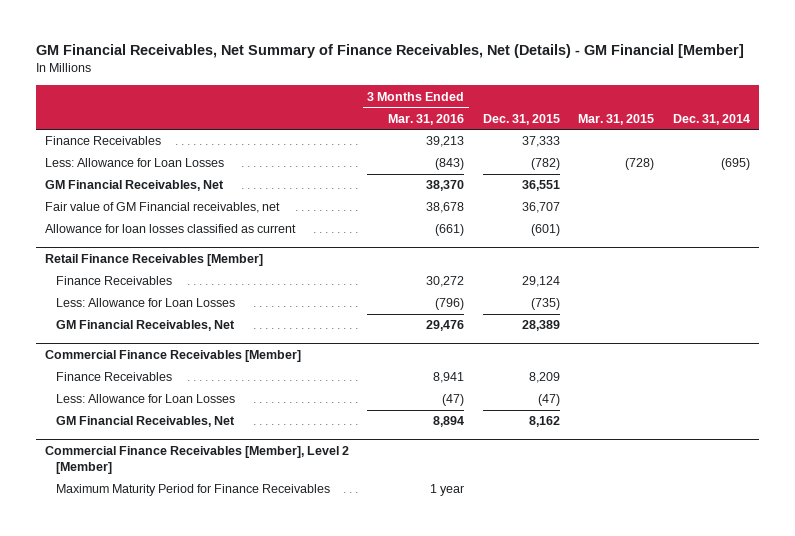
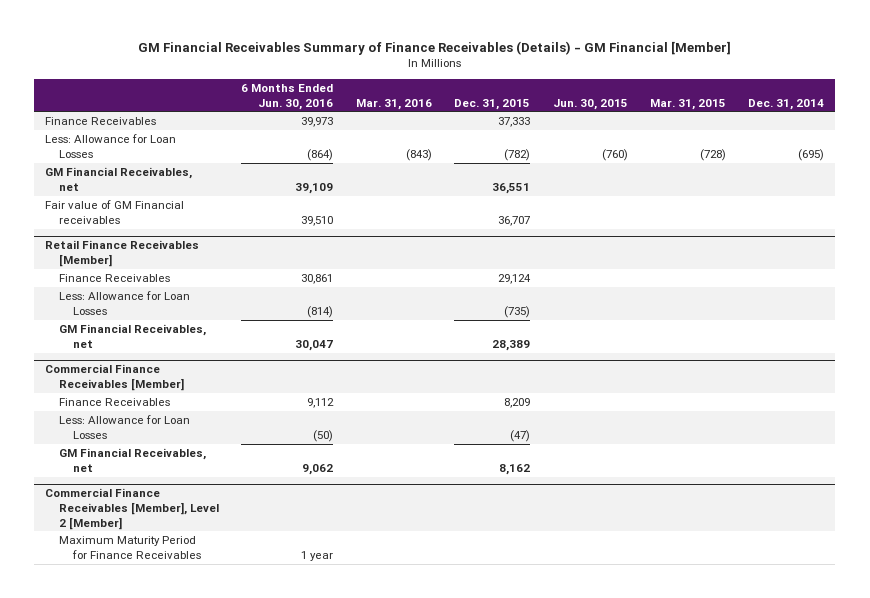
- GM Financial Receivables, Net Summary of Finance Receivables, Net (Details) - GM Financial [Member]
+ GM Financial Receivables Summary of Finance Receivables (Details) - GM Financial [Member]
- | 3 Months Ended Mar. 31, 2016 | Dec. 31, 2015 | Mar. 31, 2015 | Dec. 31, 2014
+ | 6 Months Ended Jun. 30, 2016 | Mar. 31, 2016 | Dec. 31, 2015 | Jun. 30, 2015 | Mar. 31, 2015 | Dec. 31, 2014
- GM Financial Receivables, Net | 38,370 | 36,551 | |
- Fair value of GM Financial receivables, net | 38,678 | 36,707 | |
- Allowance for loan losses classified as current | (661) | (601) | |
+ GM Financial Receivables, net | 39,109 | | 36,551 | | |
+ Fair value of GM Financial receivables | 39,510 | | 36,707 | | |
@ Retail Finance Receivables [Member]
- GM Financial Receivables, Net | 29,476 | 28,389 | |
+ GM Financial Receivables, net | 30,047 | | 28,389 | | |
@ Commercial Finance Receivables [Member]
- GM Financial Receivables, Net | 8,894 | 8,162 | |
+ GM Financial Receivables, net | 9,062 | | 8,162 | | |

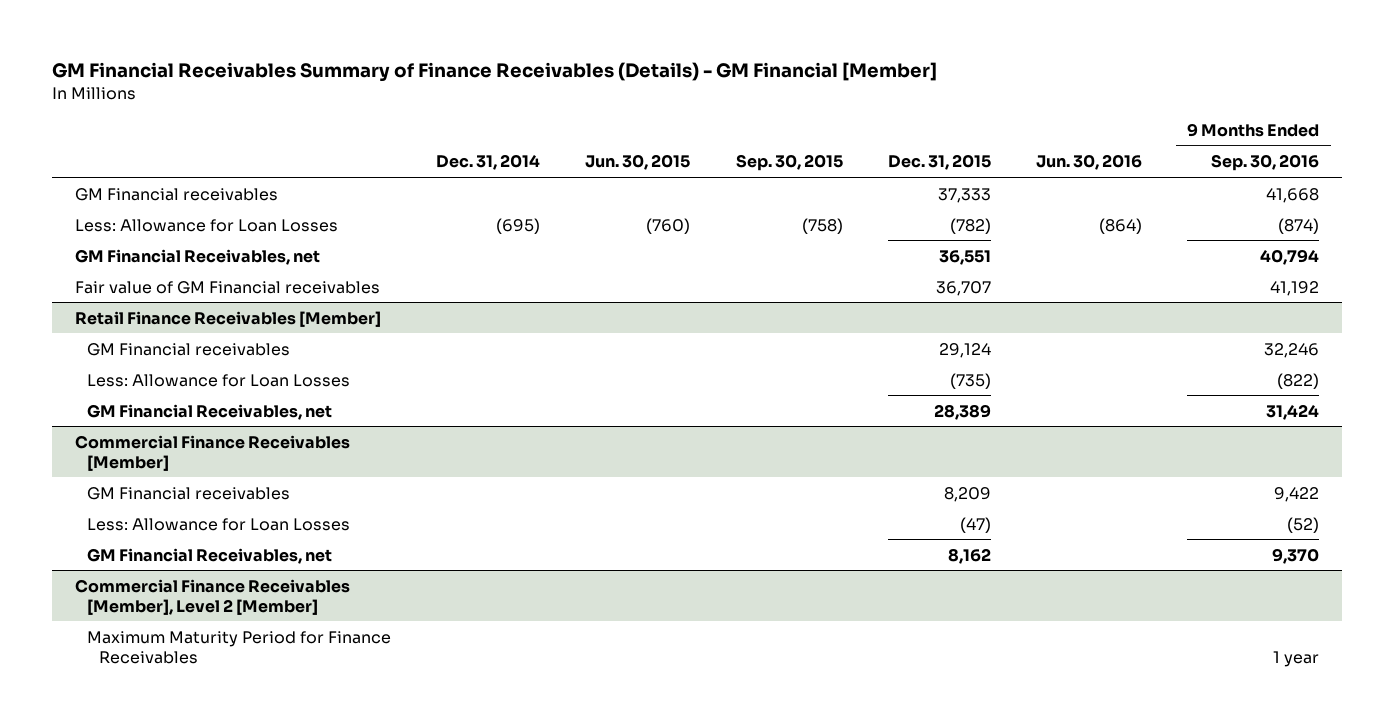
- | 6 Months Ended Jun. 30, 2016 | Mar. 31, 2016 | Dec. 31, 2015 | Jun. 30, 2015 | Mar. 31, 2015 | Dec. 31, 2014
+ | Dec. 31, 2014 | Jun. 30, 2015 | Sep. 30, 2015 | Dec. 31, 2015 | Jun. 30, 2016 | 9 Months Ended Sep. 30, 2016
- Finance Receivables | 39,973 | | 37,333 | | |
+ GM Financial receivables | | | | 37,333 | | 41,668
@ Retail Finance Receivables [Member]
- Finance Receivables | 30,861 | | 29,124 | | |
+ GM Financial receivables | | | | 29,124 | | 32,246
@ Commercial Finance Receivables [Member]
- Finance Receivables | 9,112 | | 8,209 | | |
+ GM Financial receivables | | | | 8,209 | | 9,422

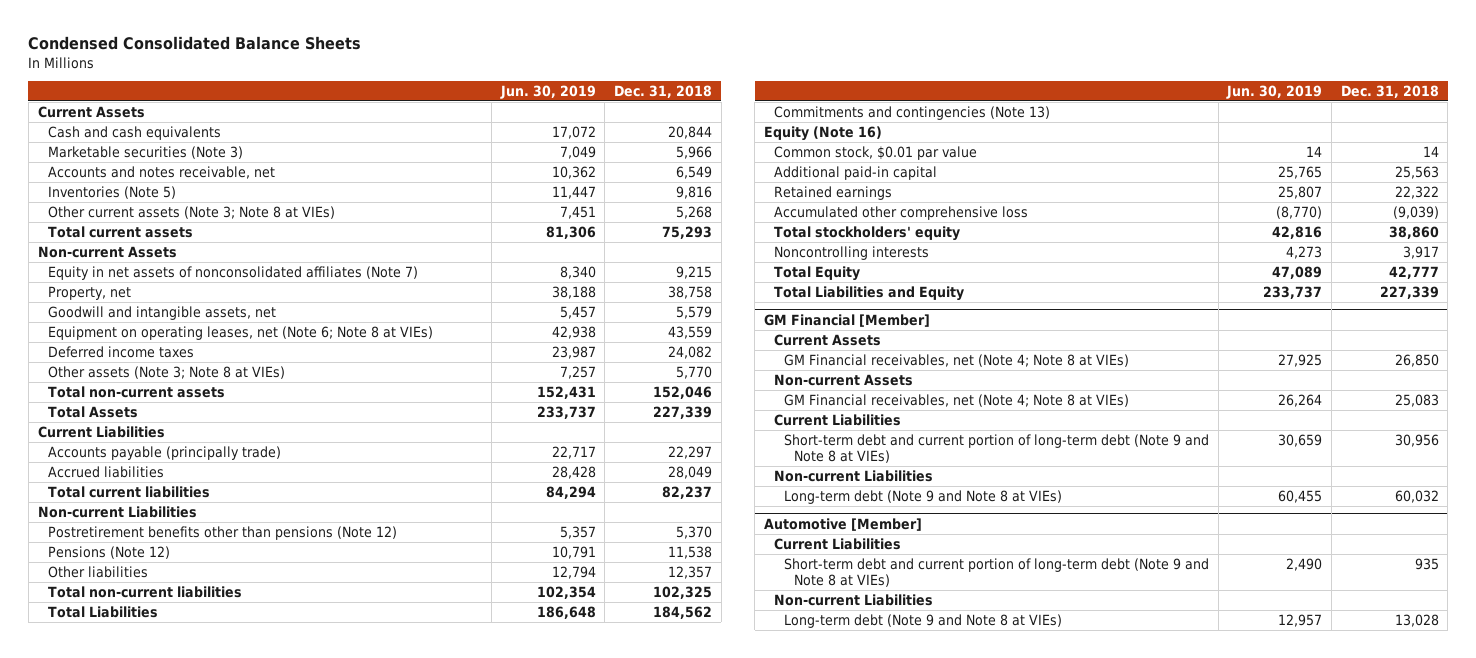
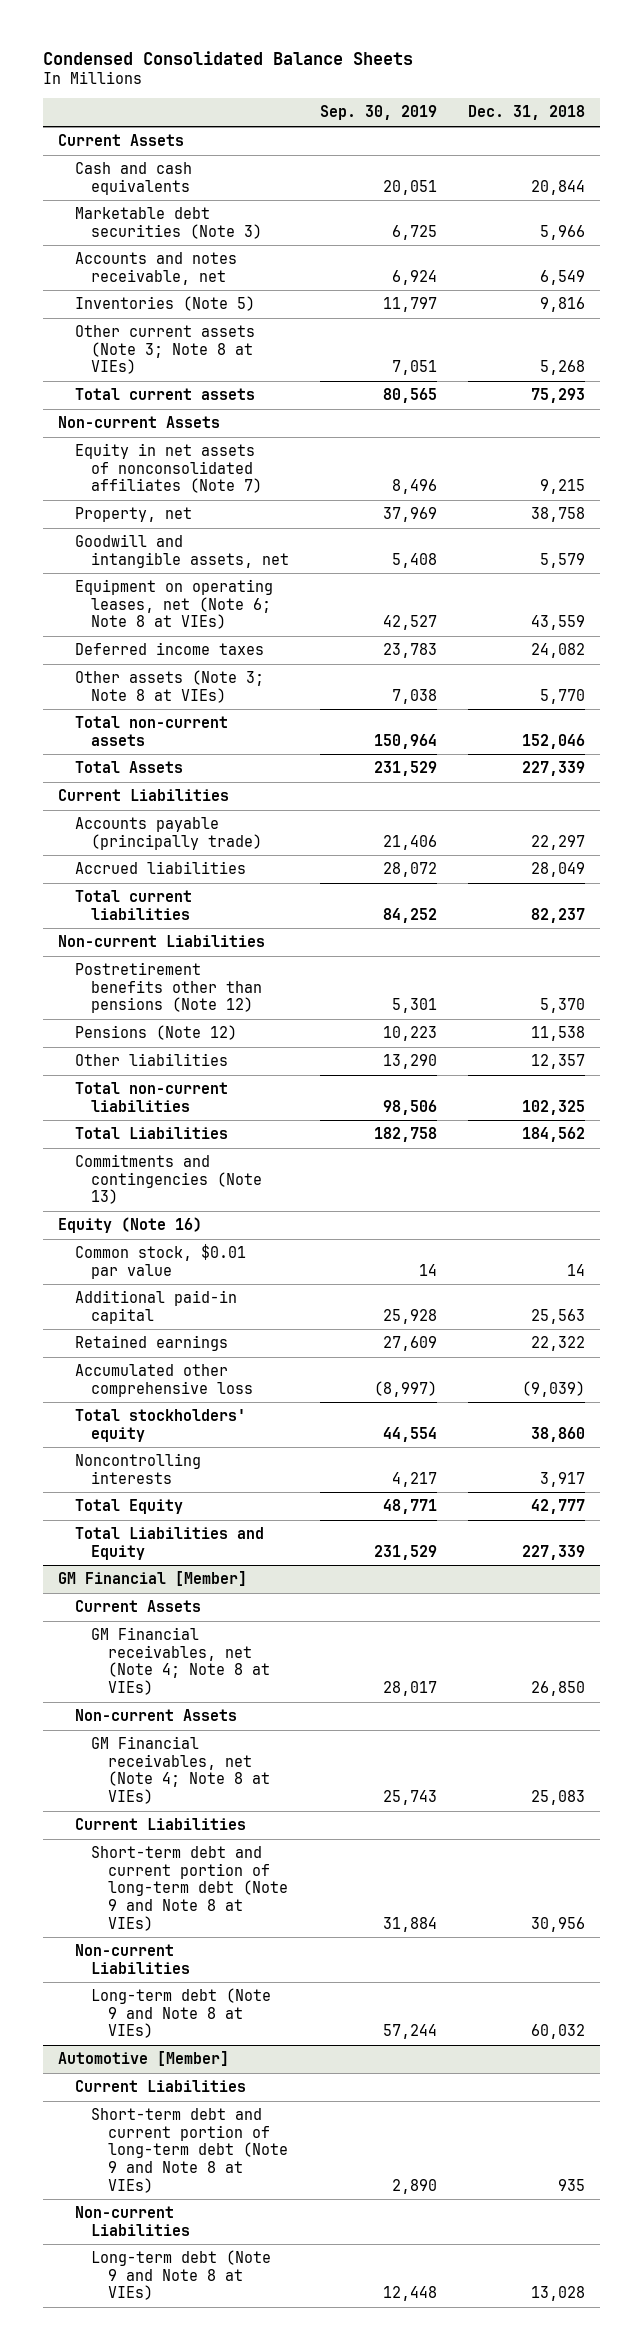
- | Jun. 30, 2019 | Dec. 31, 2018
+ | Sep. 30, 2019 | Dec. 31, 2018
- Marketable securities (Note 3) | 7,049 | 5,966
+ Marketable debt securities (Note 3) | 6,725 | 5,966

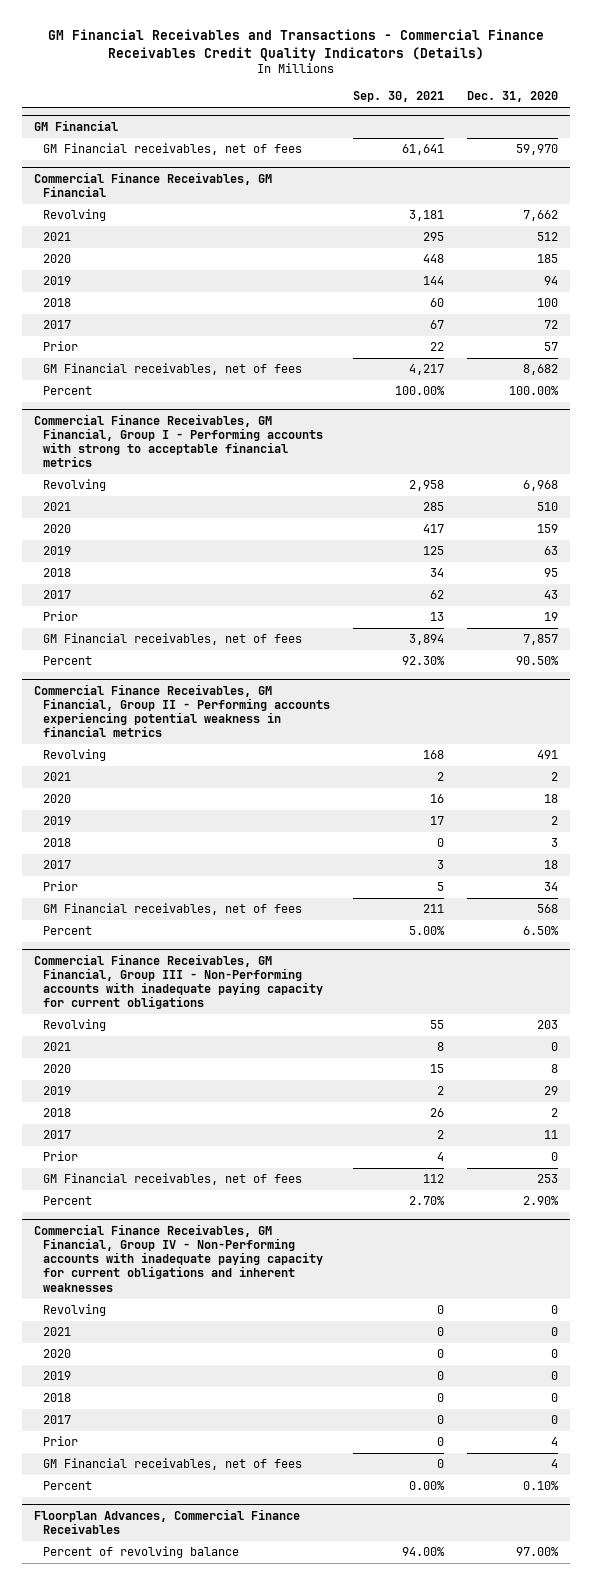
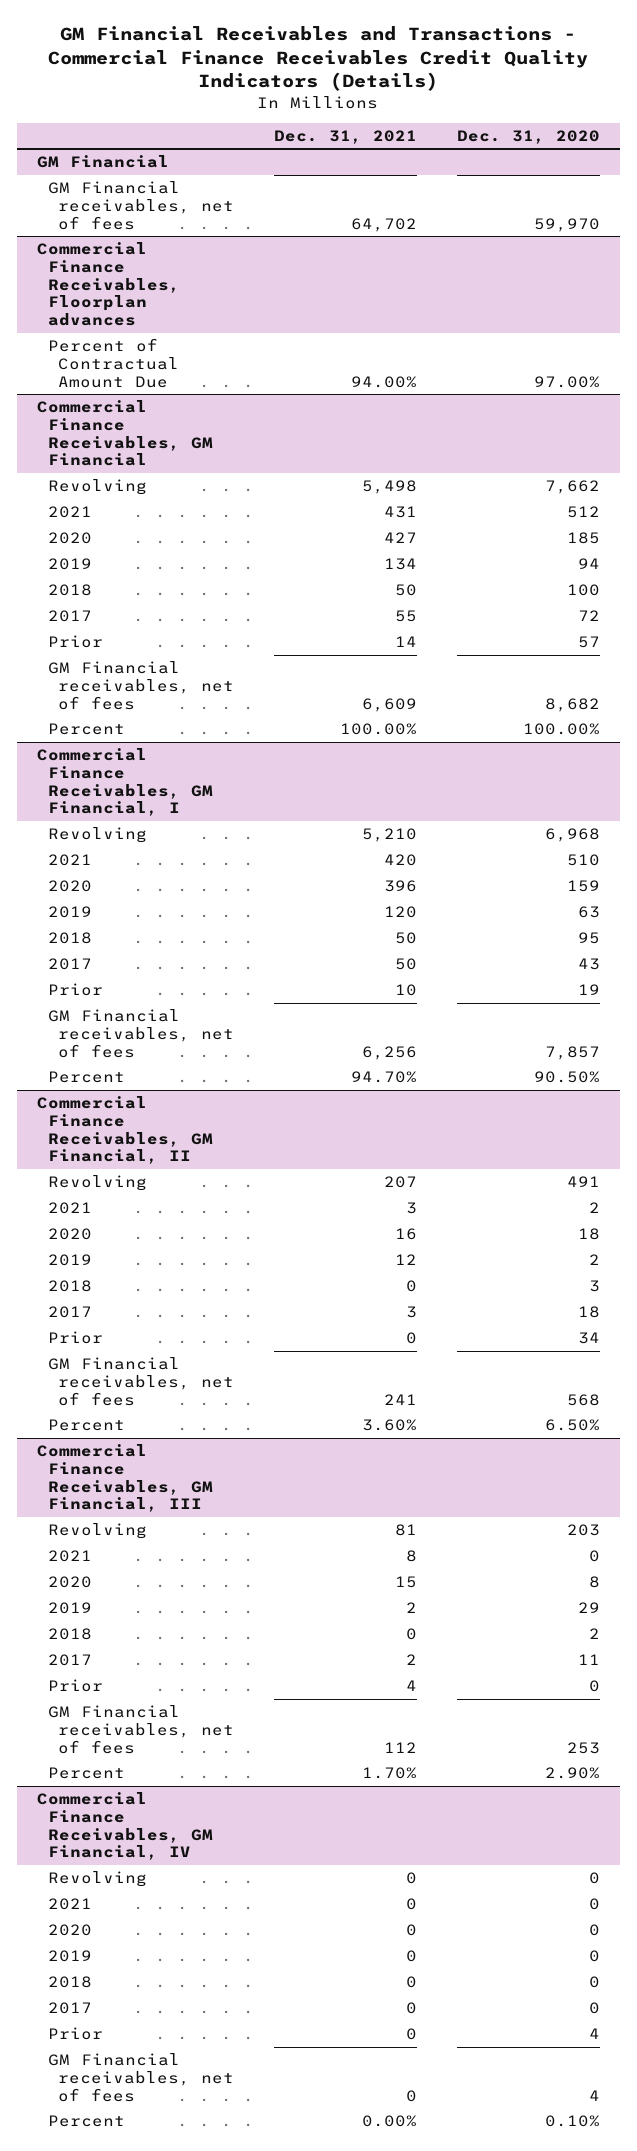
- | Sep. 30, 2021 | Dec. 31, 2020
+ | Dec. 31, 2021 | Dec. 31, 2020
+ Commercial Finance Receivables, Floorplan advances
+ Percent of Contractual Amount Due | 94.00% | 97.00%
- Commercial Finance Receivables, GM Financial, Group I - Performing accounts with strong to acceptable financial metrics
+ Commercial Finance Receivables, GM Financial, I
- Commercial Finance Receivables, GM Financial, Group II - Performing accounts experiencing potential weakness in financial metrics
+ Commercial Finance Receivables, GM Financial, II
- Commercial Finance Receivables, GM Financial, Group III - Non-Performing accounts with inadequate paying capacity for current obligations
+ Commercial Finance Receivables, GM Financial, III
- Commercial Finance Receivables, GM Financial, Group IV - Non-Performing accounts with inadequate paying capacity for current obligations and inherent weaknesses
+ Commercial Finance Receivables, GM Financial, IV
- Floorplan Advances, Commercial Finance Receivables
- Percent of revolving balance | 94.00% | 97.00%

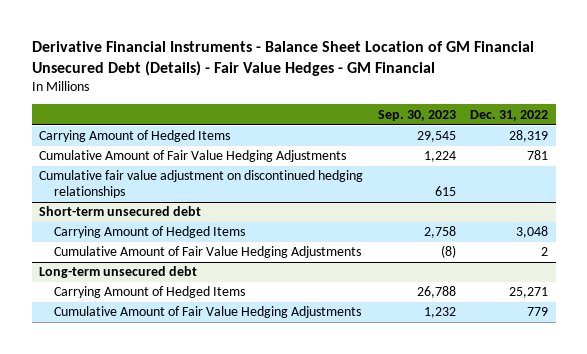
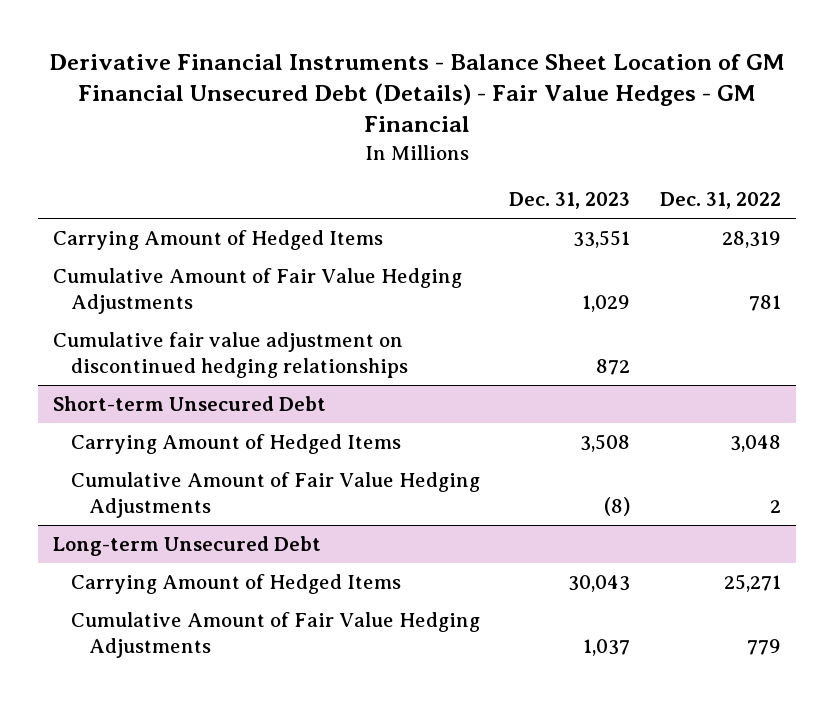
- | Sep. 30, 2023 | Dec. 31, 2022
+ | Dec. 31, 2023 | Dec. 31, 2022
- Short-term unsecured debt
+ Short-term Unsecured Debt
- Long-term unsecured debt
+ Long-term Unsecured Debt

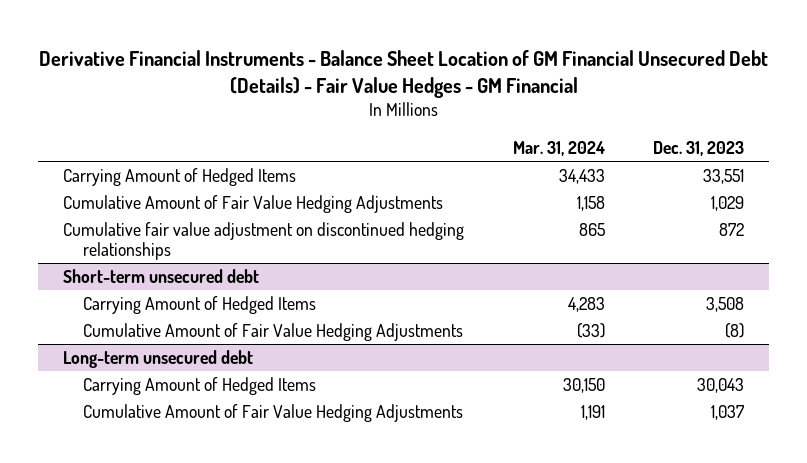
- | Dec. 31, 2023 | Dec. 31, 2022
+ | Mar. 31, 2024 | Dec. 31, 2023
- Short-term Unsecured Debt
+ Short-term unsecured debt
- Long-term Unsecured Debt
+ Long-term unsecured debt

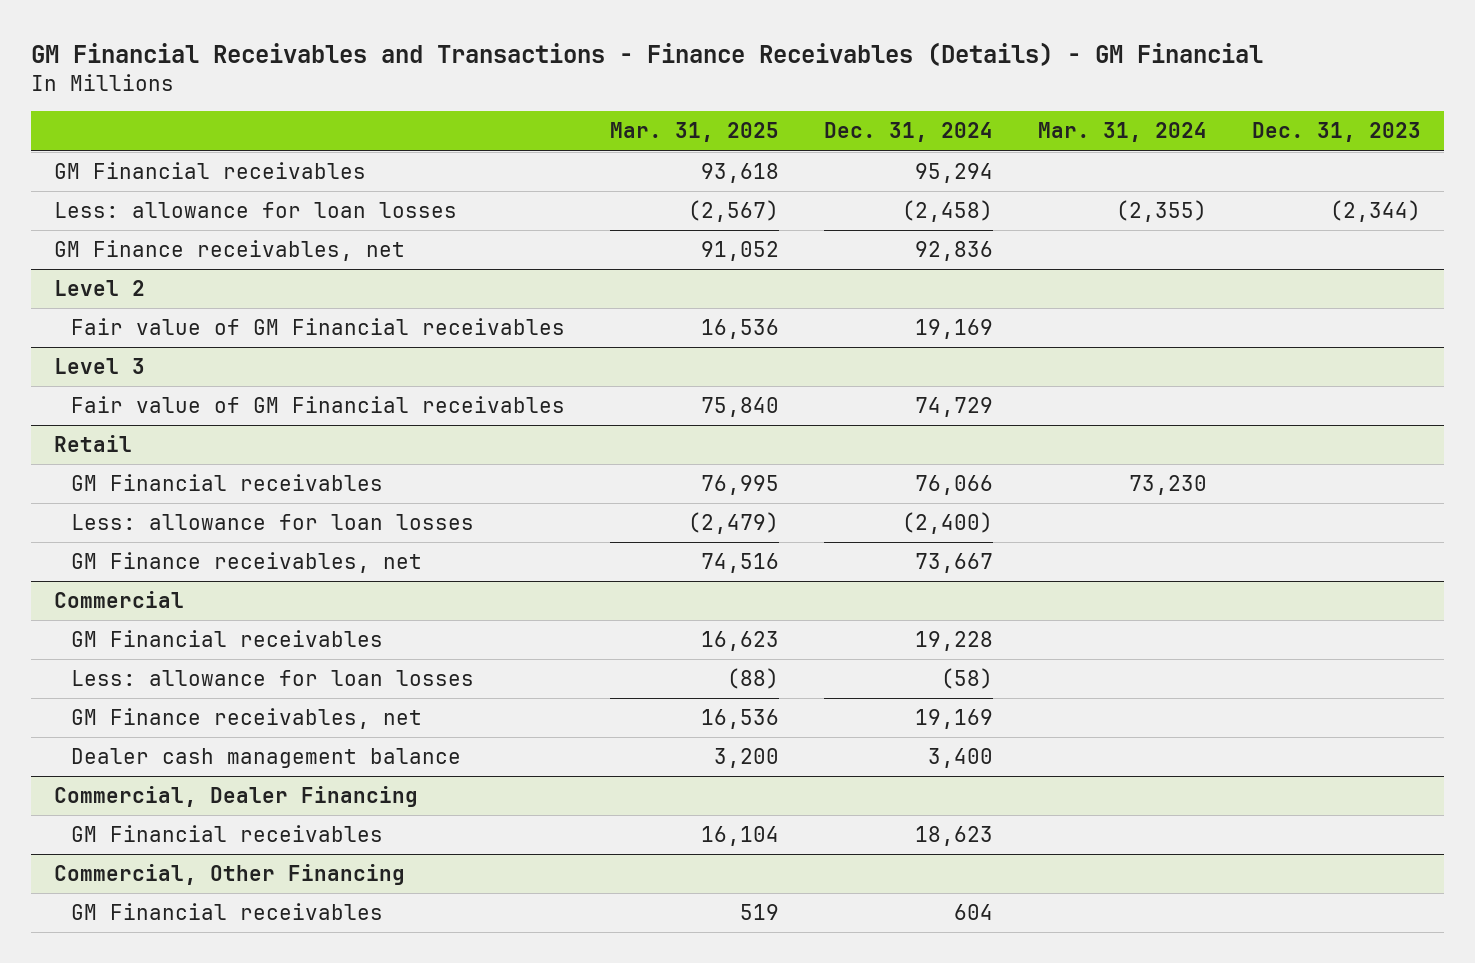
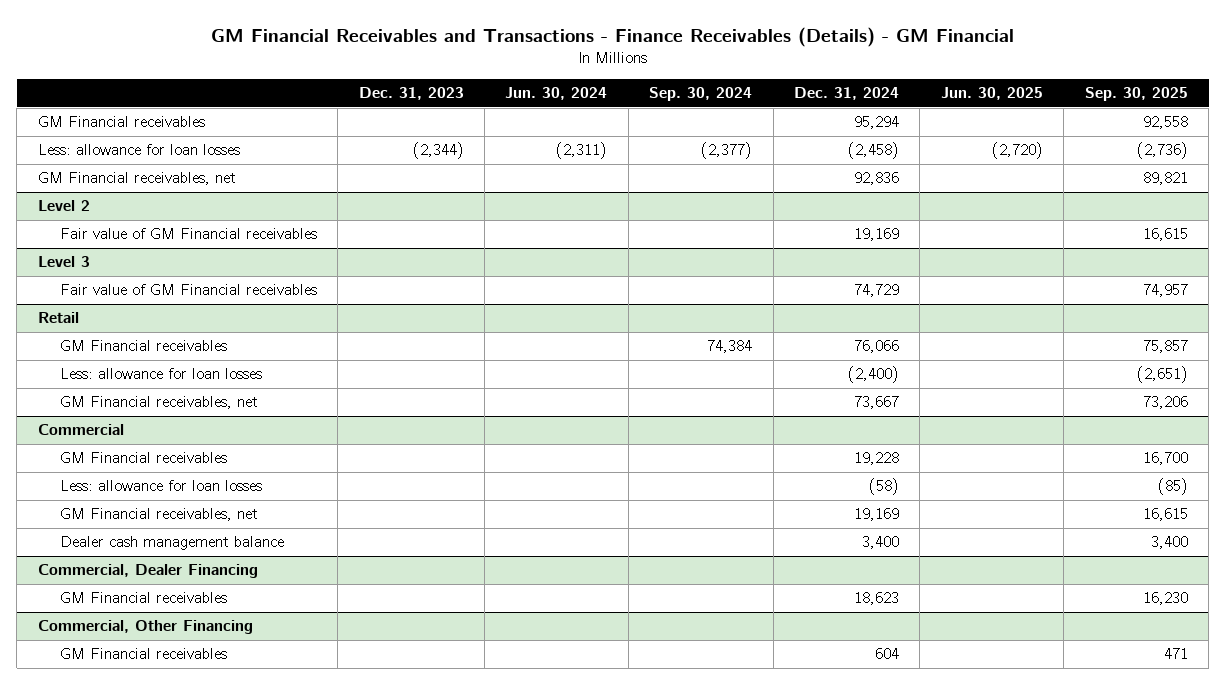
- | Mar. 31, 2025 | Dec. 31, 2024 | Mar. 31, 2024 | Dec. 31, 2023
+ | Dec. 31, 2023 | Jun. 30, 2024 | Sep. 30, 2024 | Dec. 31, 2024 | Jun. 30, 2025 | Sep. 30, 2025
- GM Finance receivables, net | 91,052 | 92,836 | |
+ GM Financial receivables, net | | | | 92,836 | | 89,821
@ Retail
- GM Finance receivables, net | 74,516 | 73,667 | |
+ GM Financial receivables, net | | | | 73,667 | | 73,206
@ Commercial
- GM Finance receivables, net | 16,536 | 19,169 | |
+ GM Financial receivables, net | | | | 19,169 | | 16,615

